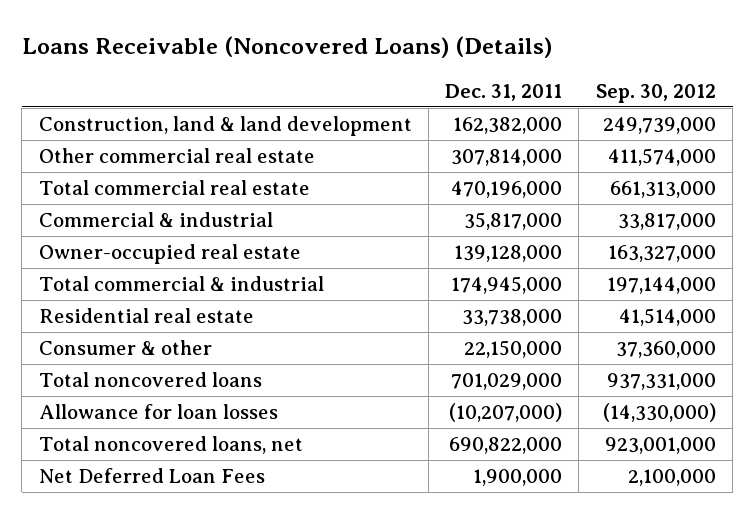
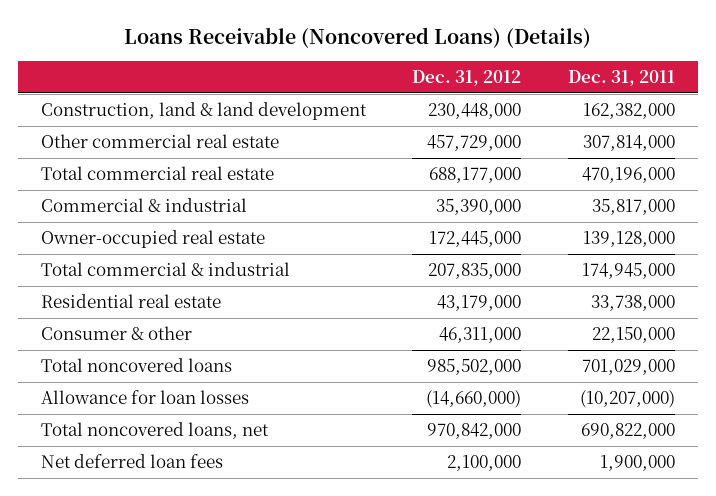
- | Dec. 31, 2011 | Sep. 30, 2012
+ | Dec. 31, 2012 | Dec. 31, 2011
- Net Deferred Loan Fees | 1,900,000 | 2,100,000
+ Net deferred loan fees | 2,100,000 | 1,900,000

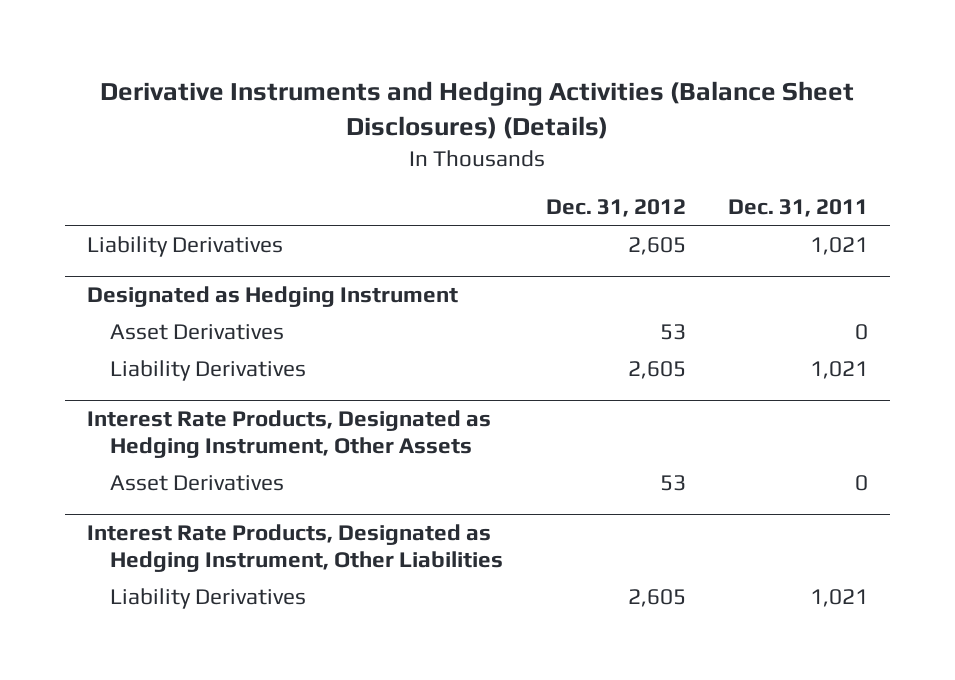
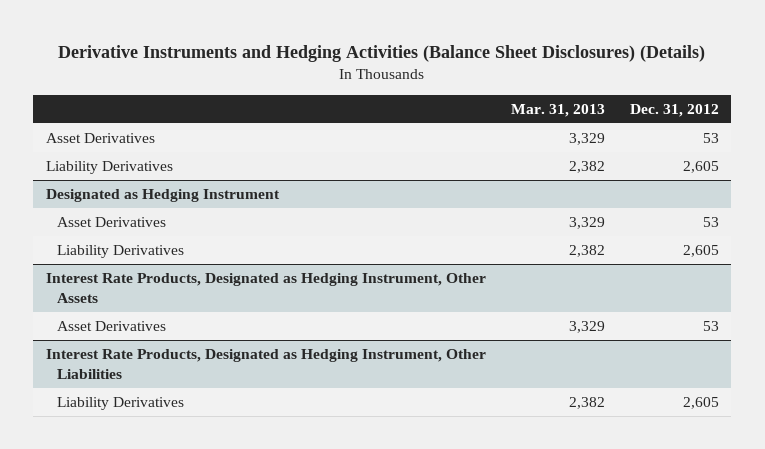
- | Dec. 31, 2012 | Dec. 31, 2011
+ | Mar. 31, 2013 | Dec. 31, 2012
+ Asset Derivatives | 3,329 | 53

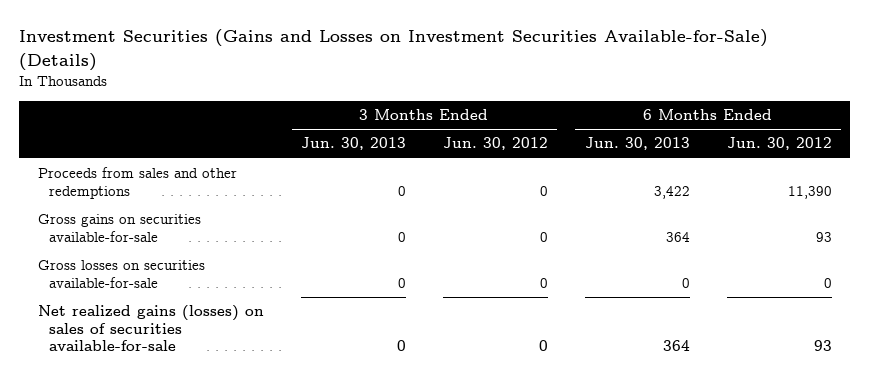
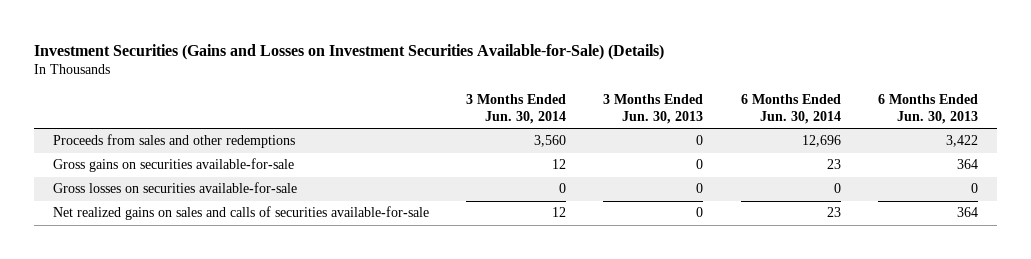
- | 3 Months Ended Jun. 30, 2013 | 3 Months Ended Jun. 30, 2012 | 6 Months Ended Jun. 30, 2013 | 6 Months Ended Jun. 30, 2012
+ | 3 Months Ended Jun. 30, 2014 | 3 Months Ended Jun. 30, 2013 | 6 Months Ended Jun. 30, 2014 | 6 Months Ended Jun. 30, 2013
- Net realized gains (losses) on sales of securities available-for-sale | 0 | 0 | 364 | 93
+ Net realized gains on sales and calls of securities available-for-sale | 12 | 0 | 23 | 364

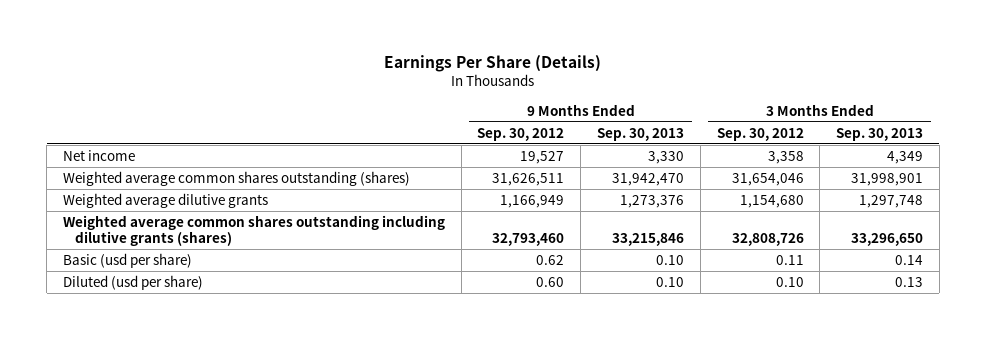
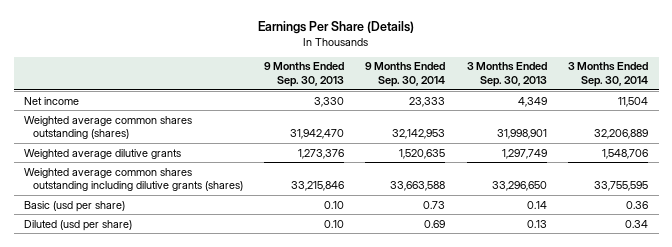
- | 9 Months Ended Sep. 30, 2012 | 9 Months Ended Sep. 30, 2013 | 3 Months Ended Sep. 30, 2012 | 3 Months Ended Sep. 30, 2013
+ | 9 Months Ended Sep. 30, 2013 | 9 Months Ended Sep. 30, 2014 | 3 Months Ended Sep. 30, 2013 | 3 Months Ended Sep. 30, 2014
- Weighted average dilutive grants | 1,166,949 | 1,273,376 | 1,154,680 | 1,297,748
+ Weighted average dilutive grants | 1,273,376 | 1,520,635 | 1,297,749 | 1,548,706

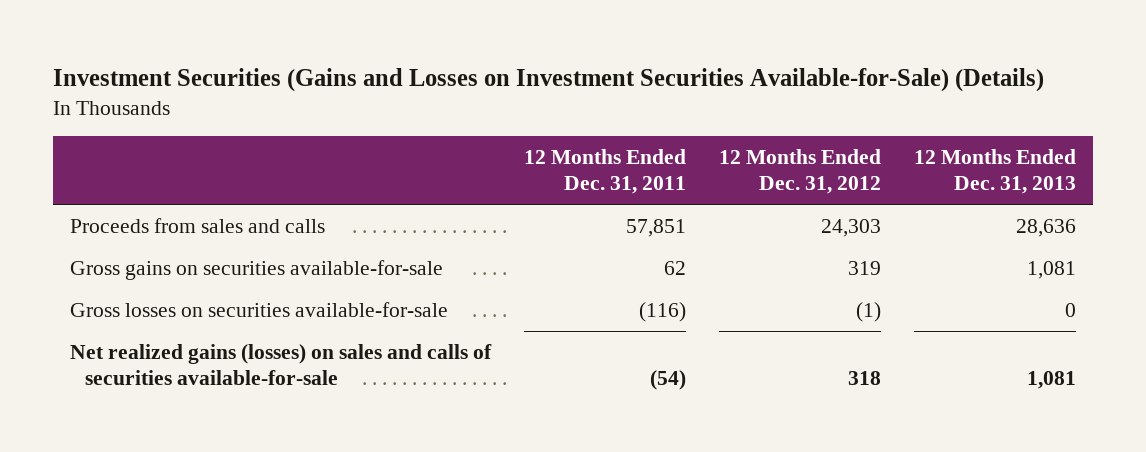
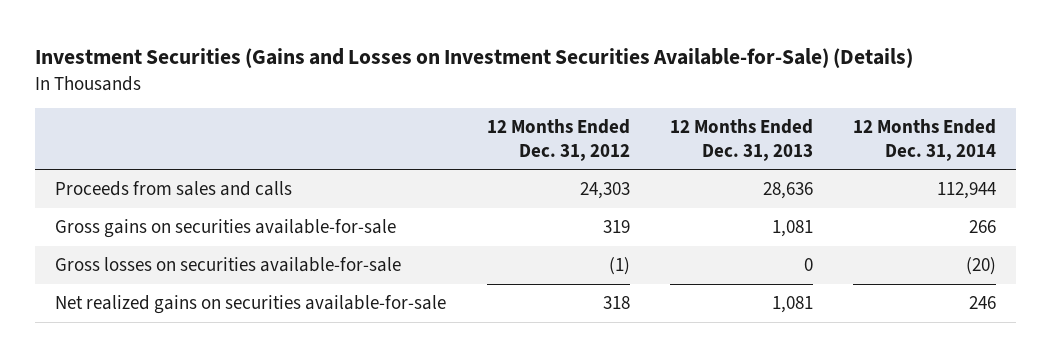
- | 12 Months Ended Dec. 31, 2011 | 12 Months Ended Dec. 31, 2012 | 12 Months Ended Dec. 31, 2013
+ | 12 Months Ended Dec. 31, 2012 | 12 Months Ended Dec. 31, 2013 | 12 Months Ended Dec. 31, 2014
- Net realized gains (losses) on sales and calls of securities available-for-sale | (54) | 318 | 1,081
+ Net realized gains on securities available-for-sale | 318 | 1,081 | 246

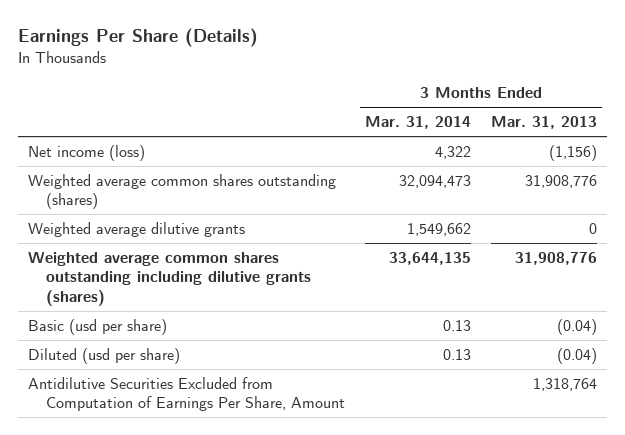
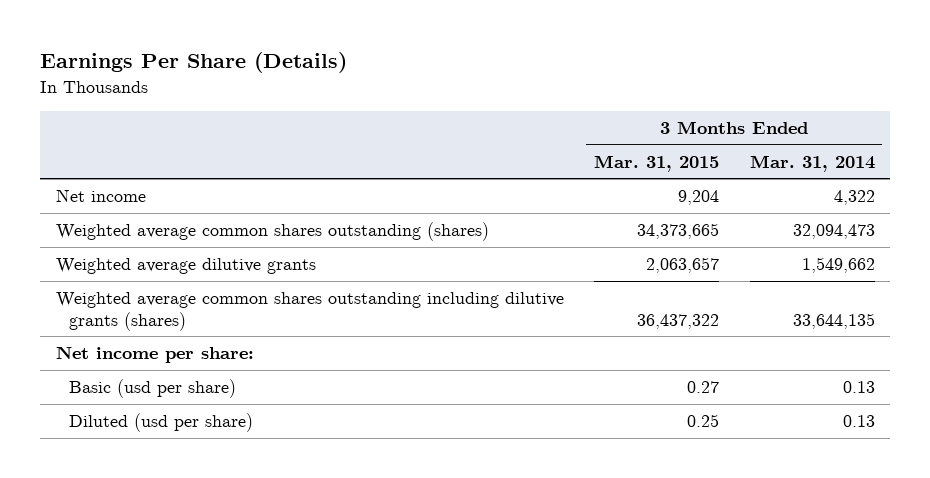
- | 3 Months Ended Mar. 31, 2014 | 3 Months Ended Mar. 31, 2013
+ | 3 Months Ended Mar. 31, 2015 | 3 Months Ended Mar. 31, 2014
- Net income (loss) | 4,322 | (1,156)
+ Net income | 9,204 | 4,322
+ Net income per share:
- Antidilutive Securities Excluded from Computation of Earnings Per Share, Amount | | 1,318,764

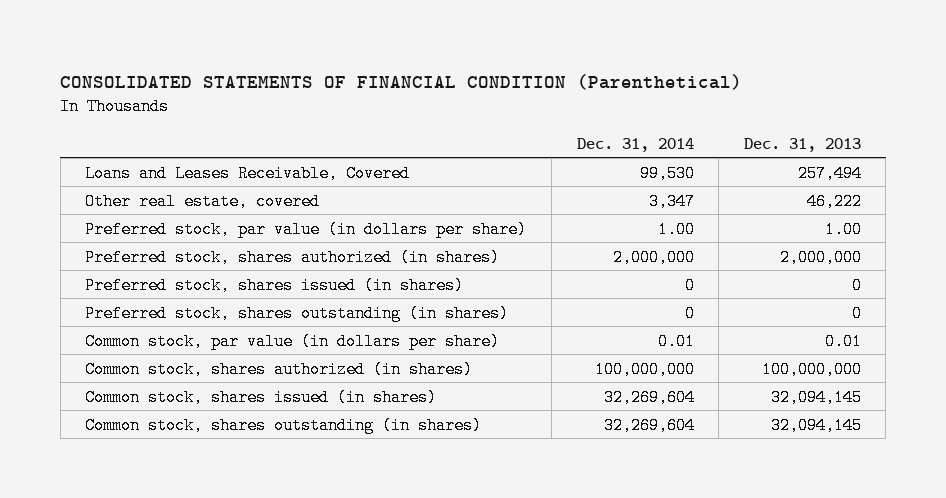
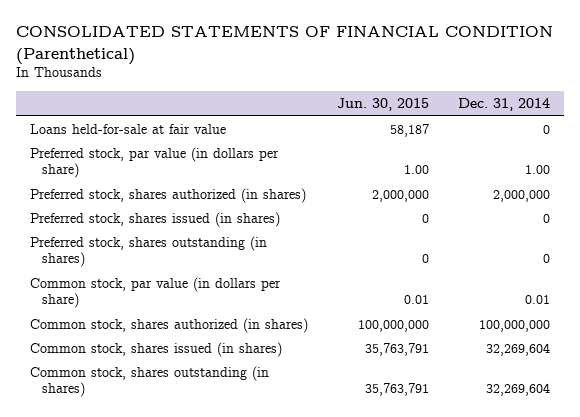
- | Dec. 31, 2014 | Dec. 31, 2013
+ | Jun. 30, 2015 | Dec. 31, 2014
- Loans and Leases Receivable, Covered | 99,530 | 257,494
- Other real estate, covered | 3,347 | 46,222
+ Loans held-for-sale at fair value | 58,187 | 0

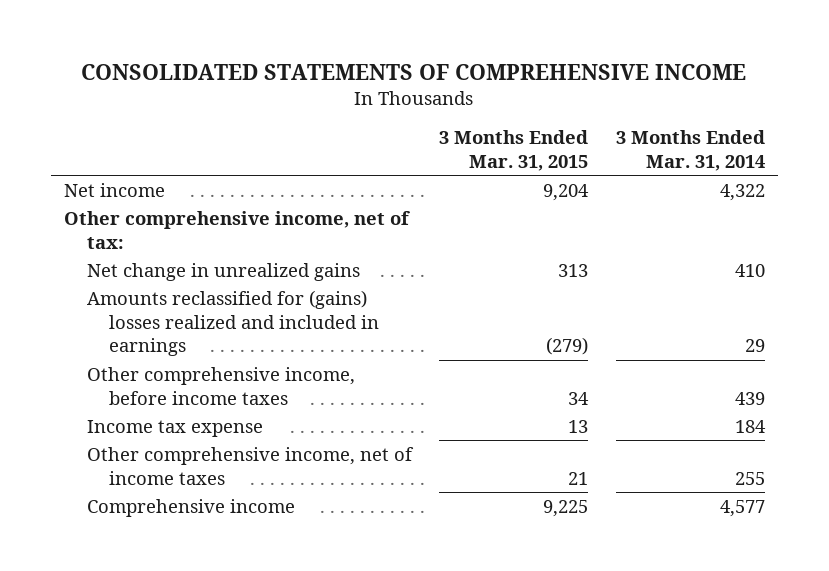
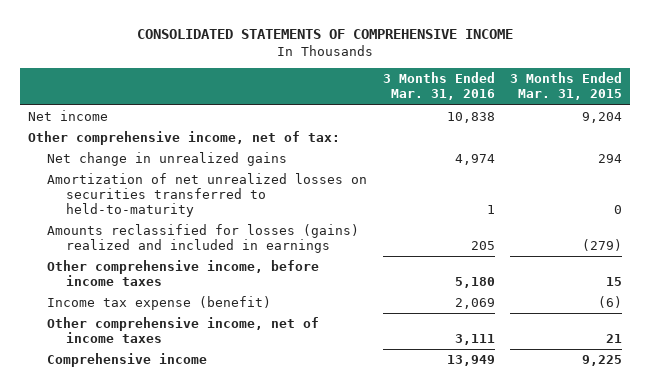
- | 3 Months Ended Mar. 31, 2015 | 3 Months Ended Mar. 31, 2014
+ | 3 Months Ended Mar. 31, 2016 | 3 Months Ended Mar. 31, 2015
- Net change in unrealized gains | 313 | 410
- Amounts reclassified for (gains) losses realized and included in earnings | (279) | 29
- Other comprehensive income, before income taxes | 34 | 439
- Income tax expense | 13 | 184
+ Net change in unrealized gains | 4,974 | 294
+ Amortization of net unrealized losses on securities transferred to held-to-maturity | 1 | 0
+ Amounts reclassified for losses (gains) realized and included in earnings | 205 | (279)
+ Other comprehensive income, before income taxes | 5,180 | 15
+ Income tax expense (benefit) | 2,069 | (6)

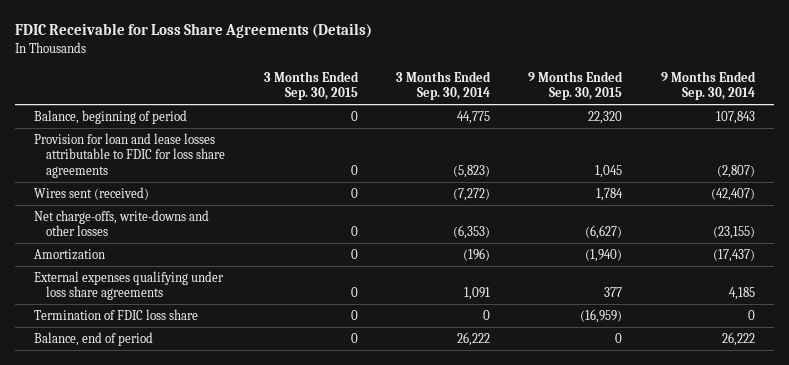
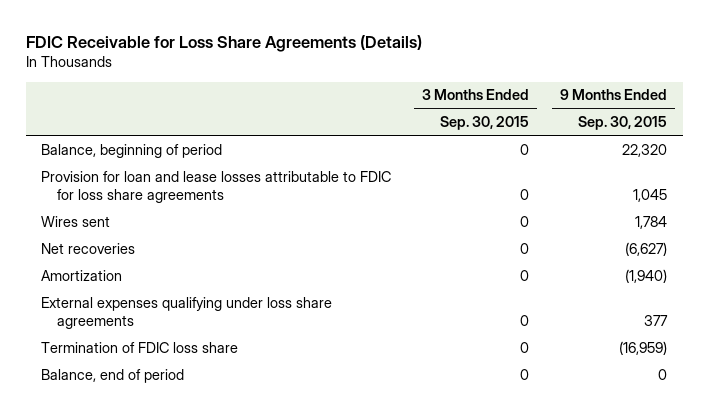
- | 3 Months Ended Sep. 30, 2015 | 3 Months Ended Sep. 30, 2014 | 9 Months Ended Sep. 30, 2015 | 9 Months Ended Sep. 30, 2014
+ | 3 Months Ended Sep. 30, 2015 | 9 Months Ended Sep. 30, 2015
- Wires sent (received) | 0 | (7,272) | 1,784 | (42,407)
- Net charge-offs, write-downs and other losses | 0 | (6,353) | (6,627) | (23,155)
+ Wires sent | 0 | 1,784
+ Net recoveries | 0 | (6,627)

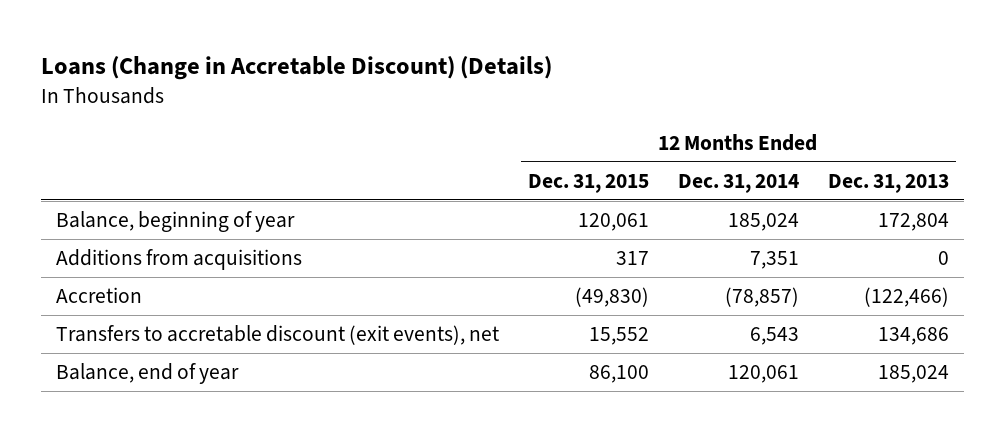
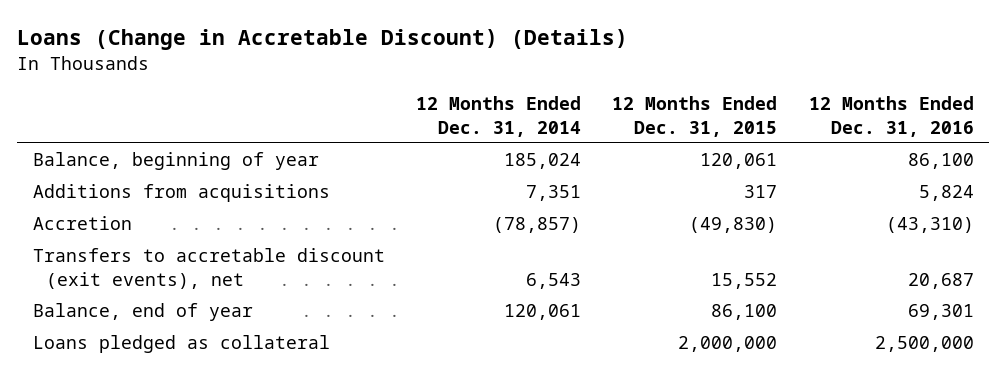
- | 12 Months Ended Dec. 31, 2015 | 12 Months Ended Dec. 31, 2014 | 12 Months Ended Dec. 31, 2013
+ | 12 Months Ended Dec. 31, 2014 | 12 Months Ended Dec. 31, 2015 | 12 Months Ended Dec. 31, 2016
+ Loans pledged as collateral | | 2,000,000 | 2,500,000

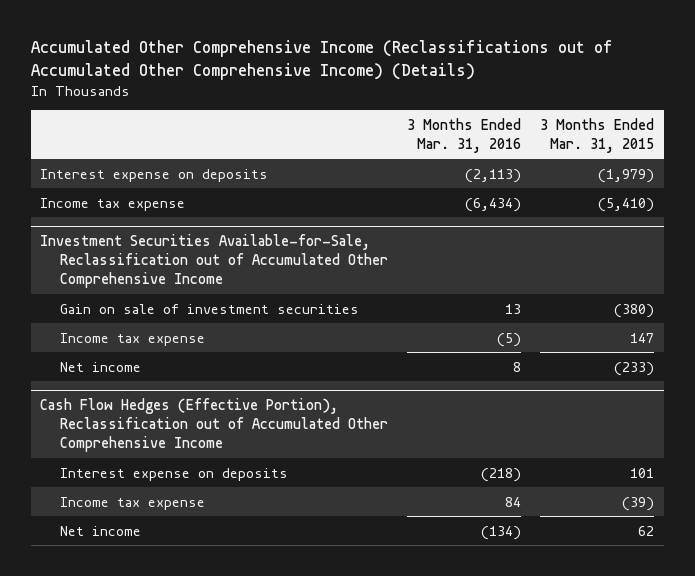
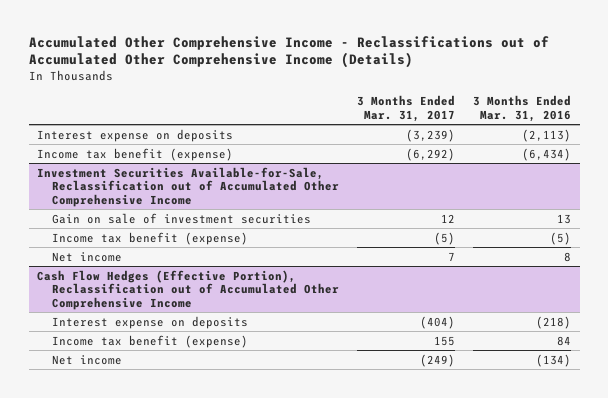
- Accumulated Other Comprehensive Income (Reclassifications out of Accumulated Other Comprehensive Income) (Details)
+ Accumulated Other Comprehensive Income - Reclassifications out of Accumulated Other Comprehensive Income (Details)
- | 3 Months Ended Mar. 31, 2016 | 3 Months Ended Mar. 31, 2015
+ | 3 Months Ended Mar. 31, 2017 | 3 Months Ended Mar. 31, 2016
- Income tax expense | (6,434) | (5,410)
+ Income tax benefit (expense) | (6,292) | (6,434)
@ Investment Securities Available-for-Sale, Reclassification out of Accumulated Other Comprehensive Income
- Income tax expense | (5) | 147
+ Income tax benefit (expense) | (5) | (5)
@ Cash Flow Hedges (Effective Portion), Reclassification out of Accumulated Other Comprehensive Income
- Income tax expense | 84 | (39)
+ Income tax benefit (expense) | 155 | 84

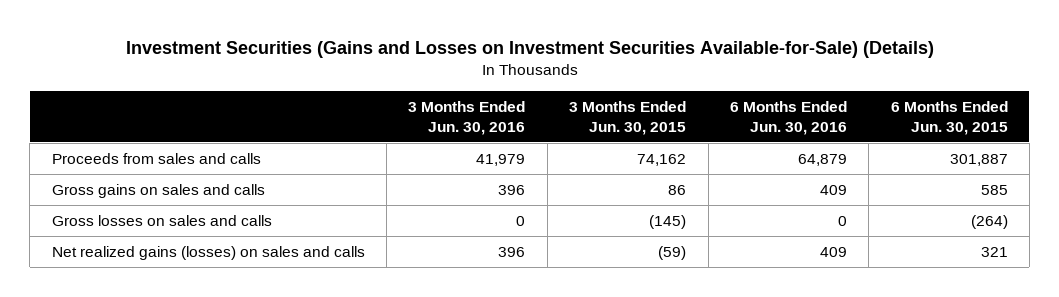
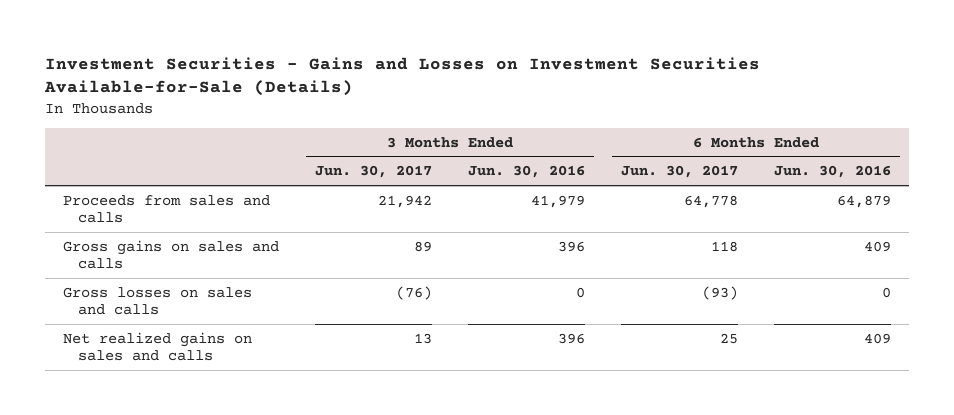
- Investment Securities (Gains and Losses on Investment Securities Available-for-Sale) (Details)
+ Investment Securities - Gains and Losses on Investment Securities Available-for-Sale (Details)
- | 3 Months Ended Jun. 30, 2016 | 3 Months Ended Jun. 30, 2015 | 6 Months Ended Jun. 30, 2016 | 6 Months Ended Jun. 30, 2015
+ | 3 Months Ended Jun. 30, 2017 | 3 Months Ended Jun. 30, 2016 | 6 Months Ended Jun. 30, 2017 | 6 Months Ended Jun. 30, 2016
- Net realized gains (losses) on sales and calls | 396 | (59) | 409 | 321
+ Net realized gains on sales and calls | 13 | 396 | 25 | 409

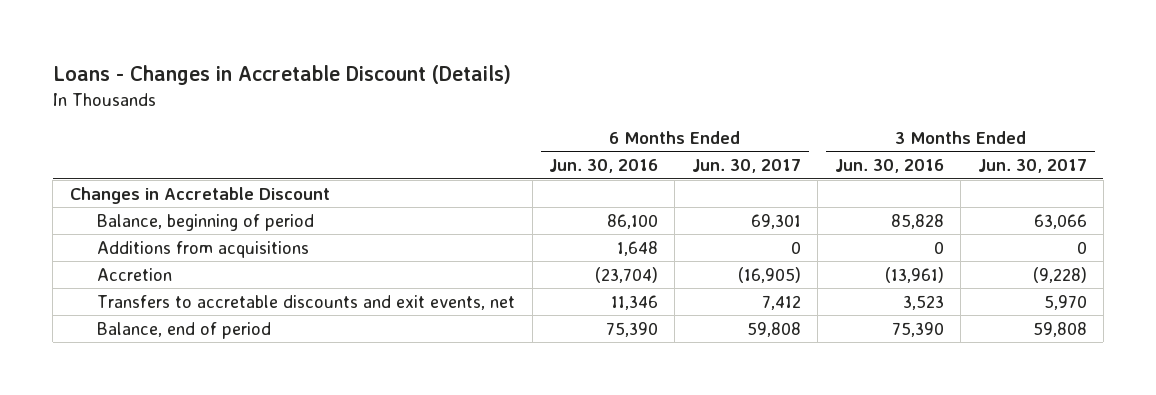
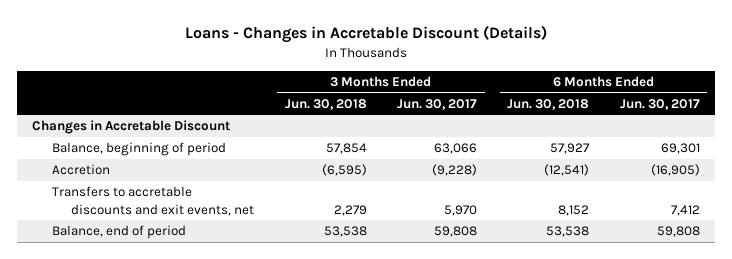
- | 6 Months Ended Jun. 30, 2016 | 6 Months Ended Jun. 30, 2017 | 3 Months Ended Jun. 30, 2016 | 3 Months Ended Jun. 30, 2017
+ | 3 Months Ended Jun. 30, 2018 | 3 Months Ended Jun. 30, 2017 | 6 Months Ended Jun. 30, 2018 | 6 Months Ended Jun. 30, 2017
- Additions from acquisitions | 1,648 | 0 | 0 | 0

